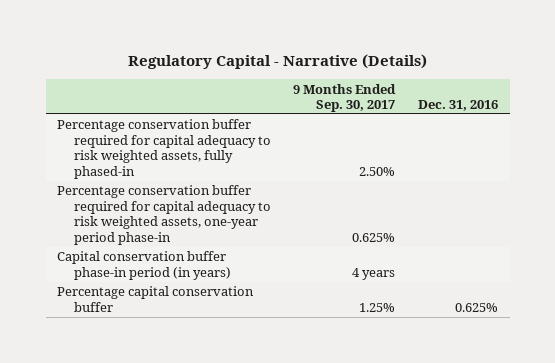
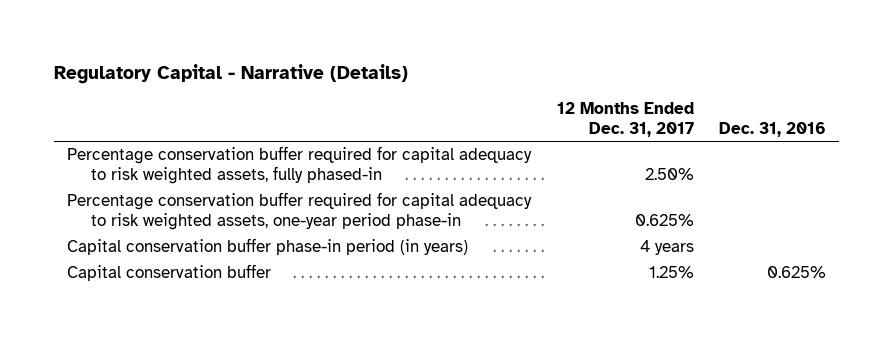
- | 9 Months Ended Sep. 30, 2017 | Dec. 31, 2016
+ | 12 Months Ended Dec. 31, 2017 | Dec. 31, 2016
- Percentage capital conservation buffer | 1.25% | 0.625%
+ Capital conservation buffer | 1.25% | 0.625%

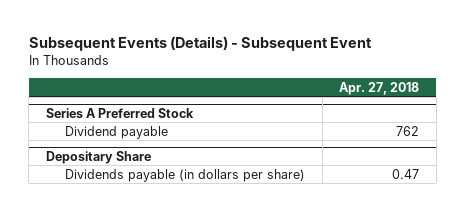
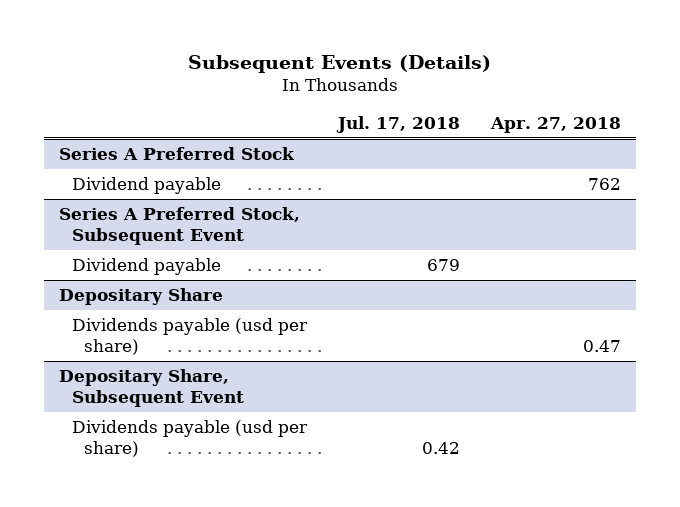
- Subsequent Events (Details) - Subsequent Event
+ Subsequent Events (Details)
- | Apr. 27, 2018
+ | Jul. 17, 2018 | Apr. 27, 2018
+ Series A Preferred Stock, Subsequent Event
+ Dividend payable | 679 |
@ Depositary Share
- Dividends payable (in dollars per share) | 0.47
+ Dividends payable (usd per share) | | 0.47
+ Depositary Share, Subsequent Event
+ Dividends payable (usd per share) | 0.42 |

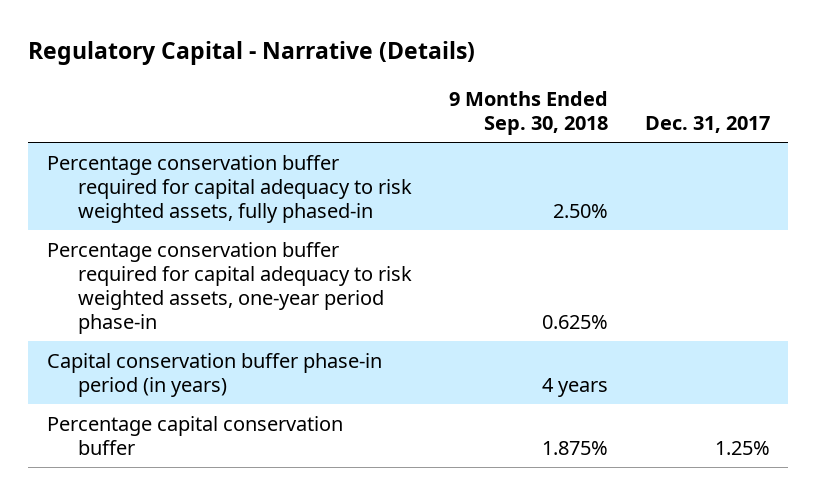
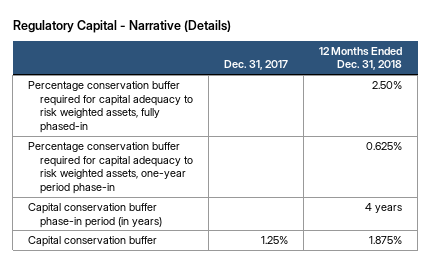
- | 9 Months Ended Sep. 30, 2018 | Dec. 31, 2017
+ | Dec. 31, 2017 | 12 Months Ended Dec. 31, 2018
- Percentage capital conservation buffer | 1.875% | 1.25%
+ Capital conservation buffer | 1.25% | 1.875%

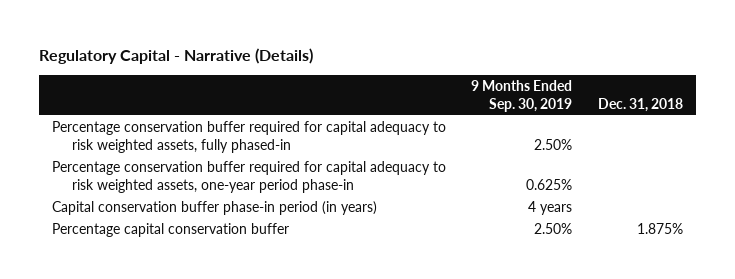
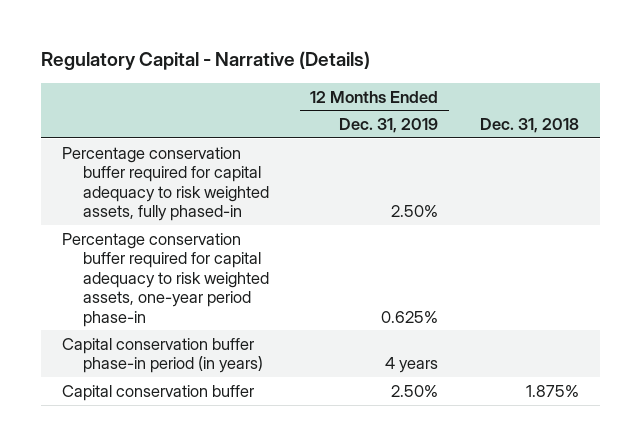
- | 9 Months Ended Sep. 30, 2019 | Dec. 31, 2018
+ | 12 Months Ended Dec. 31, 2019 | Dec. 31, 2018
- Percentage capital conservation buffer | 2.50% | 1.875%
+ Capital conservation buffer | 2.50% | 1.875%

